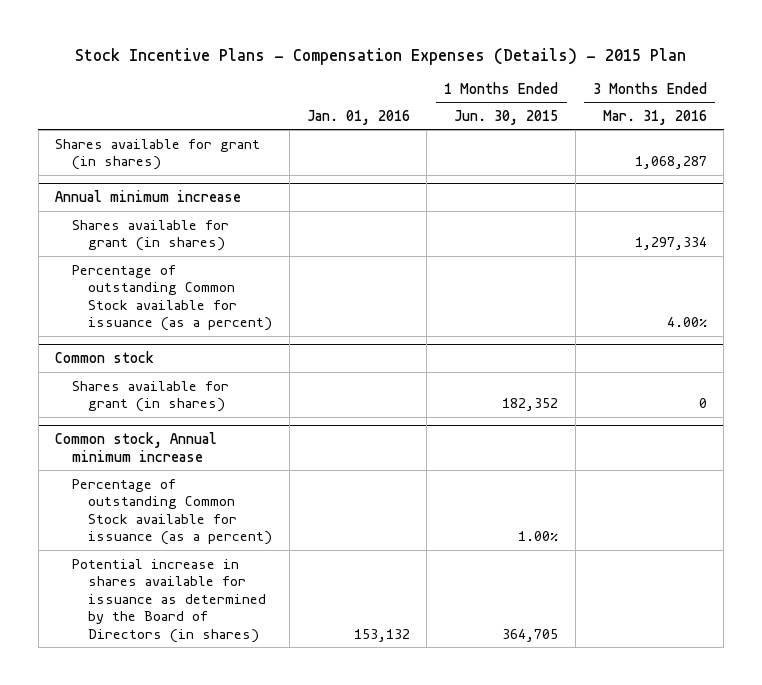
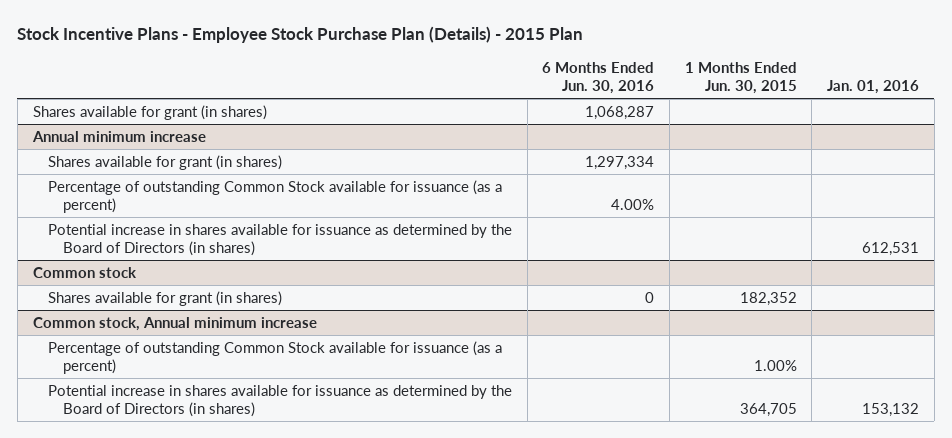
- Stock Incentive Plans - Compensation Expenses (Details) - 2015 Plan
+ Stock Incentive Plans - Employee Stock Purchase Plan (Details) - 2015 Plan
- | Jan. 01, 2016 | 1 Months Ended Jun. 30, 2015 | 3 Months Ended Mar. 31, 2016
+ | 6 Months Ended Jun. 30, 2016 | 1 Months Ended Jun. 30, 2015 | Jan. 01, 2016
@ Annual minimum increase
+ Potential increase in shares available for issuance as determined by the Board of Directors (in shares) | | | 612,531

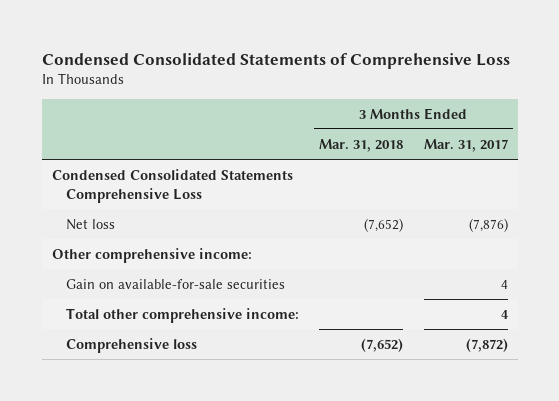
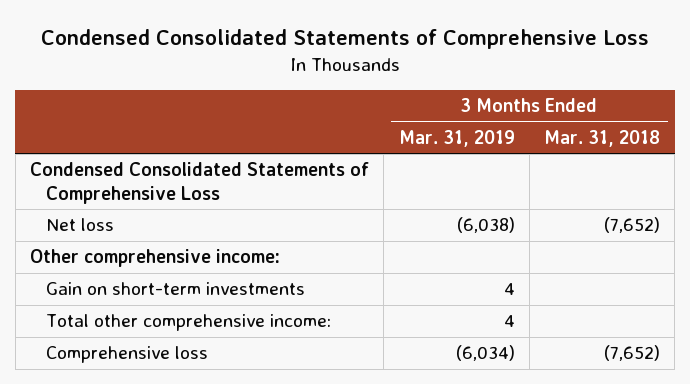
- | 3 Months Ended Mar. 31, 2018 | 3 Months Ended Mar. 31, 2017
+ | 3 Months Ended Mar. 31, 2019 | 3 Months Ended Mar. 31, 2018
- Condensed Consolidated Statements Comprehensive Loss
+ Condensed Consolidated Statements of Comprehensive Loss
- Gain on available-for-sale securities | | 4
+ Gain on short-term investments | 4 |

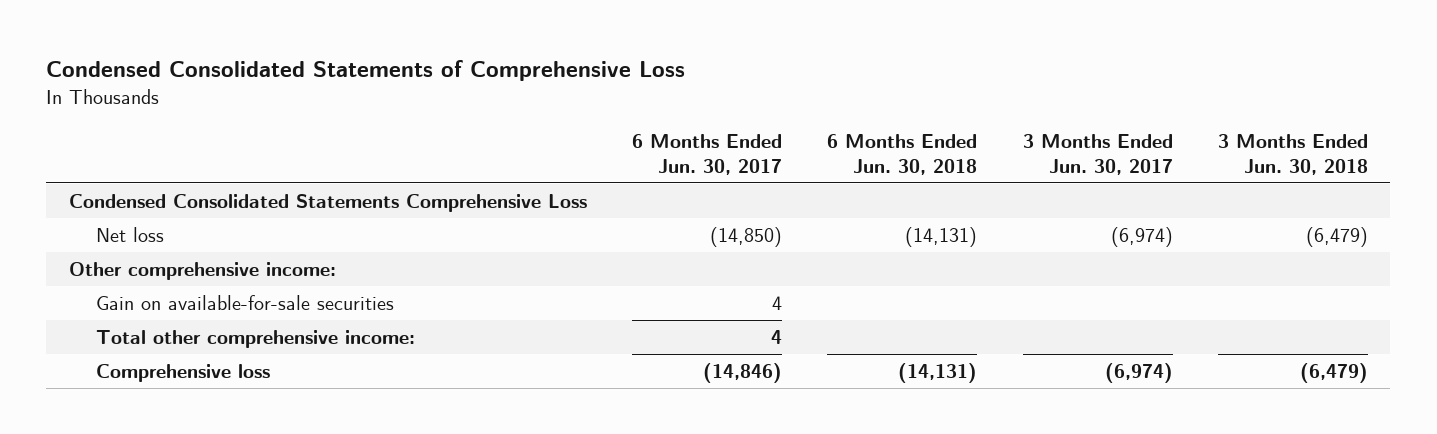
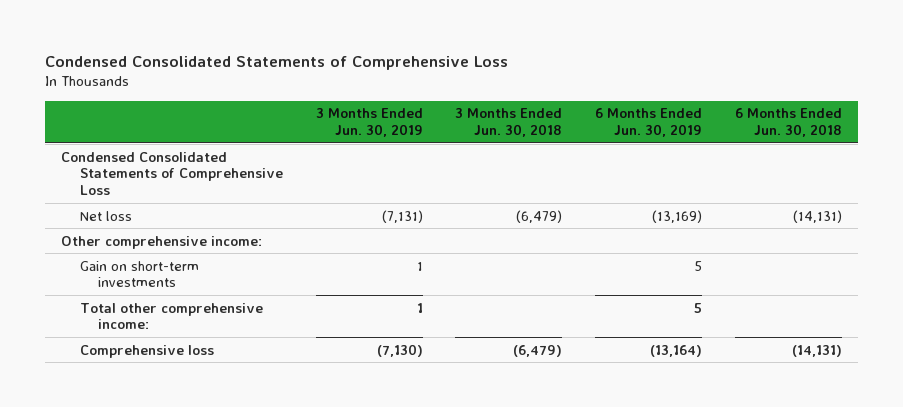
- | 6 Months Ended Jun. 30, 2017 | 6 Months Ended Jun. 30, 2018 | 3 Months Ended Jun. 30, 2017 | 3 Months Ended Jun. 30, 2018
+ | 3 Months Ended Jun. 30, 2019 | 3 Months Ended Jun. 30, 2018 | 6 Months Ended Jun. 30, 2019 | 6 Months Ended Jun. 30, 2018
- Condensed Consolidated Statements Comprehensive Loss
+ Condensed Consolidated Statements of Comprehensive Loss
- Gain on available-for-sale securities | 4 | | |
+ Gain on short-term investments | 1 | | 5 |

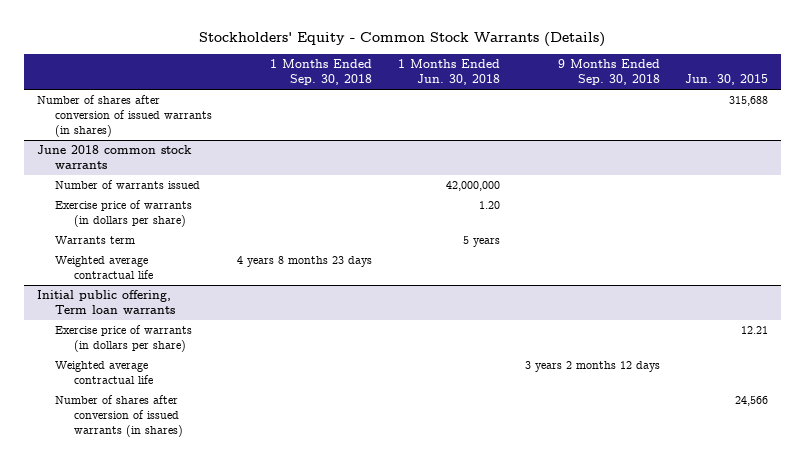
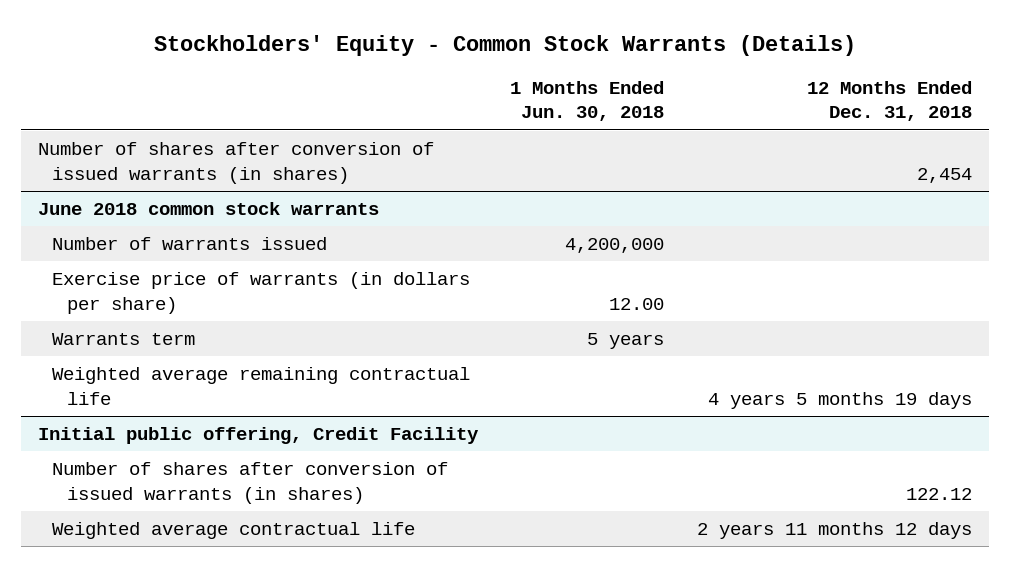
- | 1 Months Ended Sep. 30, 2018 | 1 Months Ended Jun. 30, 2018 | 9 Months Ended Sep. 30, 2018 | Jun. 30, 2015
+ | 1 Months Ended Jun. 30, 2018 | 12 Months Ended Dec. 31, 2018
@ June 2018 common stock warrants
- Number of warrants issued | | 42,000,000 | |
- Exercise price of warrants (in dollars per share) | | 1.20 | |
+ Number of warrants issued | 4,200,000 |
+ Exercise price of warrants (in dollars per share) | 12.00 |
- Weighted average contractual life | 4 years 8 months 23 days | | |
- Initial public offering, Term loan warrants
- Exercise price of warrants (in dollars per share) | | | | 12.21
- Weighted average contractual life | | | 3 years 2 months 12 days |
- Number of shares after conversion of issued warrants (in shares) | | | | 24,566
@ June 2018 common stock warrants
+ Weighted average remaining contractual life | | 4 years 5 months 19 days
+ Initial public offering, Credit Facility
+ Number of shares after conversion of issued warrants (in shares) | | 122.12
+ Weighted average contractual life | | 2 years 11 months 12 days

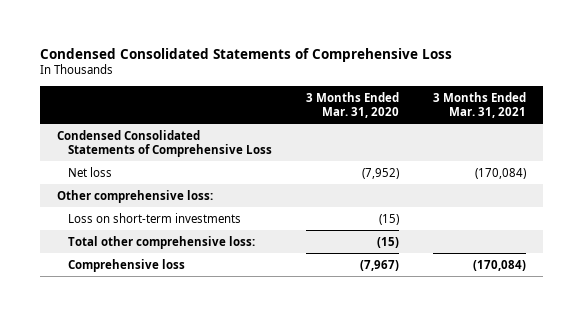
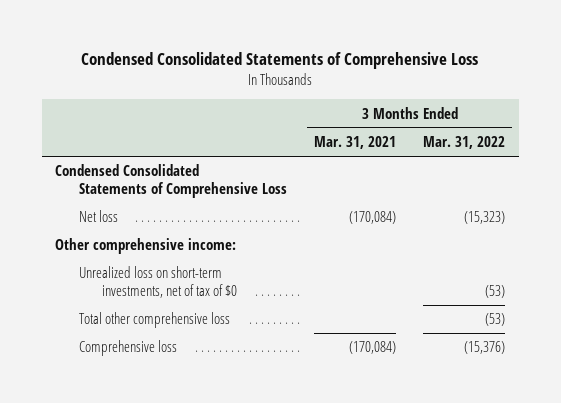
- | 3 Months Ended Mar. 31, 2020 | 3 Months Ended Mar. 31, 2021
+ | 3 Months Ended Mar. 31, 2021 | 3 Months Ended Mar. 31, 2022
- Other comprehensive loss:
- Loss on short-term investments | (15) |
- Total other comprehensive loss: | (15) |
+ Other comprehensive income:
+ Unrealized loss on short-term investments, net of tax of $0 | | (53)
+ Total other comprehensive loss | | (53)

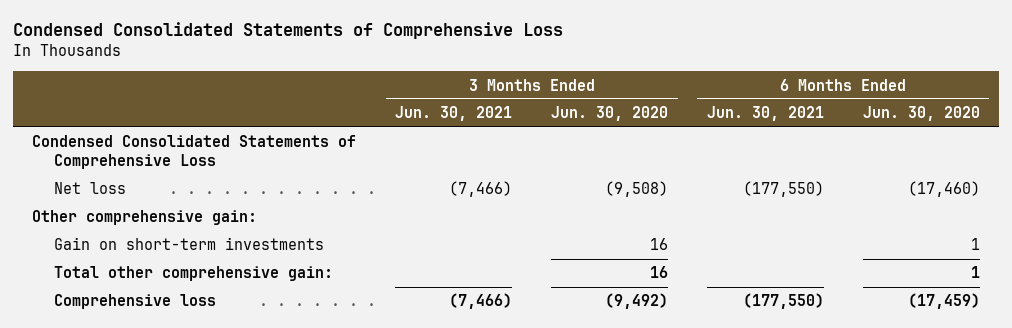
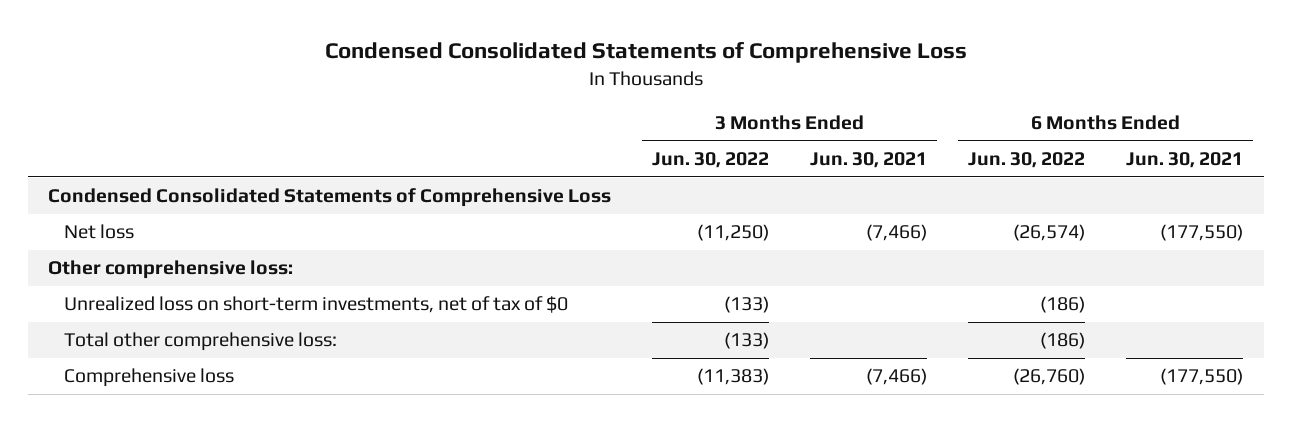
- | 3 Months Ended Jun. 30, 2021 | 3 Months Ended Jun. 30, 2020 | 6 Months Ended Jun. 30, 2021 | 6 Months Ended Jun. 30, 2020
+ | 3 Months Ended Jun. 30, 2022 | 3 Months Ended Jun. 30, 2021 | 6 Months Ended Jun. 30, 2022 | 6 Months Ended Jun. 30, 2021
- Other comprehensive gain:
- Gain on short-term investments | | 16 | | 1
- Total other comprehensive gain: | | 16 | | 1
+ Other comprehensive loss:
+ Unrealized loss on short-term investments, net of tax of $0 | (133) | | (186) |
+ Total other comprehensive loss: | (133) | | (186) |

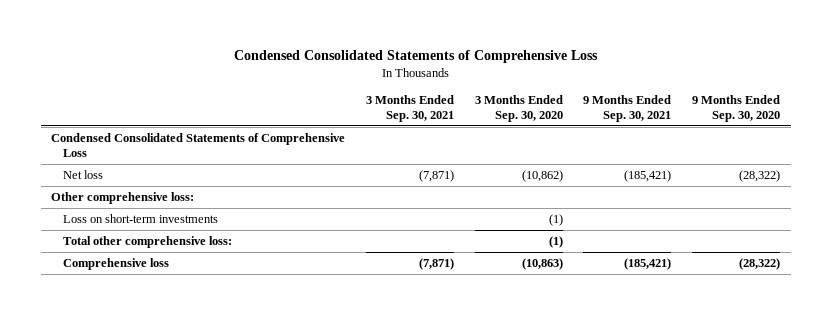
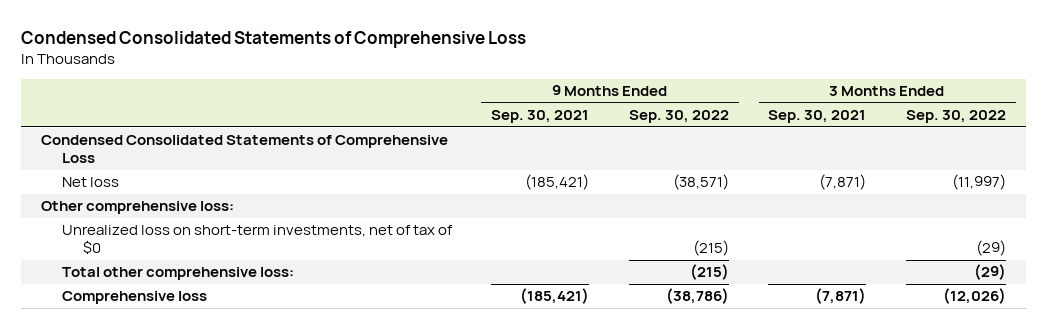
- | 3 Months Ended Sep. 30, 2021 | 3 Months Ended Sep. 30, 2020 | 9 Months Ended Sep. 30, 2021 | 9 Months Ended Sep. 30, 2020
+ | 9 Months Ended Sep. 30, 2021 | 9 Months Ended Sep. 30, 2022 | 3 Months Ended Sep. 30, 2021 | 3 Months Ended Sep. 30, 2022
- Loss on short-term investments | | (1) | |
+ Unrealized loss on short-term investments, net of tax of $0 | | (215) | | (29)

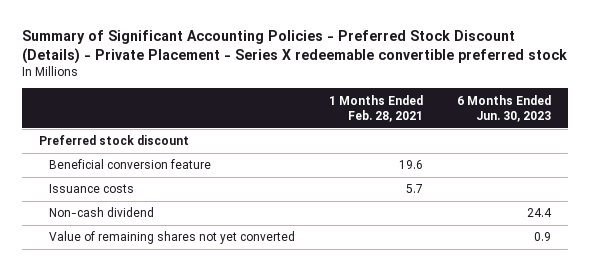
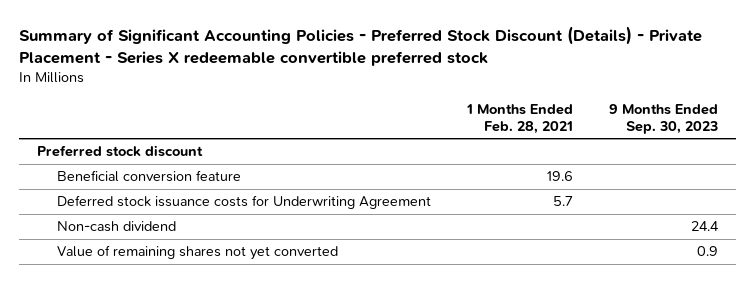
- | 1 Months Ended Feb. 28, 2021 | 6 Months Ended Jun. 30, 2023
+ | 1 Months Ended Feb. 28, 2021 | 9 Months Ended Sep. 30, 2023
- Issuance costs | 5.7 |
+ Deferred stock issuance costs for Underwriting Agreement | 5.7 |

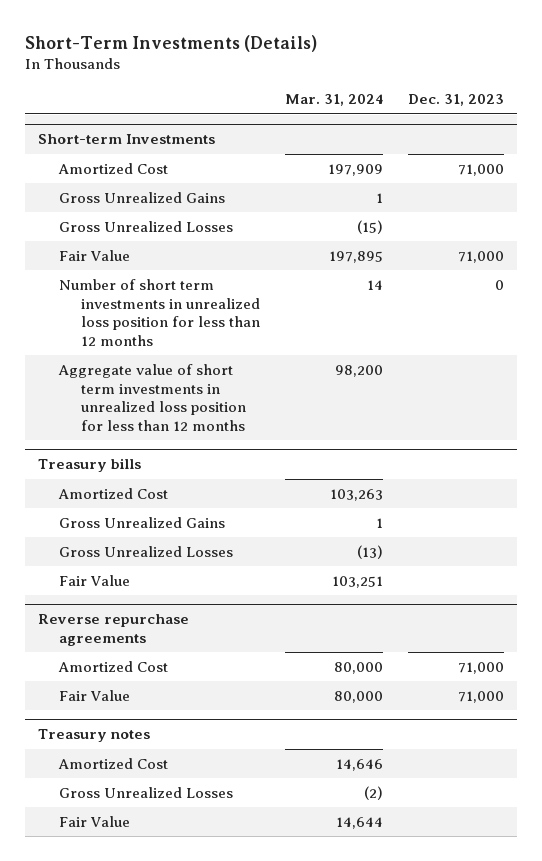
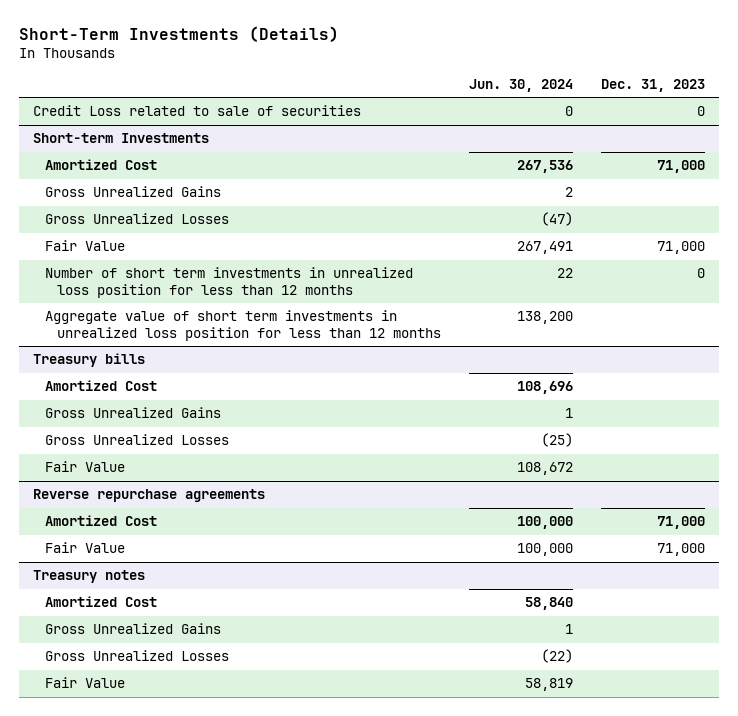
- | Mar. 31, 2024 | Dec. 31, 2023
+ | Jun. 30, 2024 | Dec. 31, 2023
+ Credit Loss related to sale of securities | 0 | 0
@ Treasury notes
+ Gross Unrealized Gains | 1 |

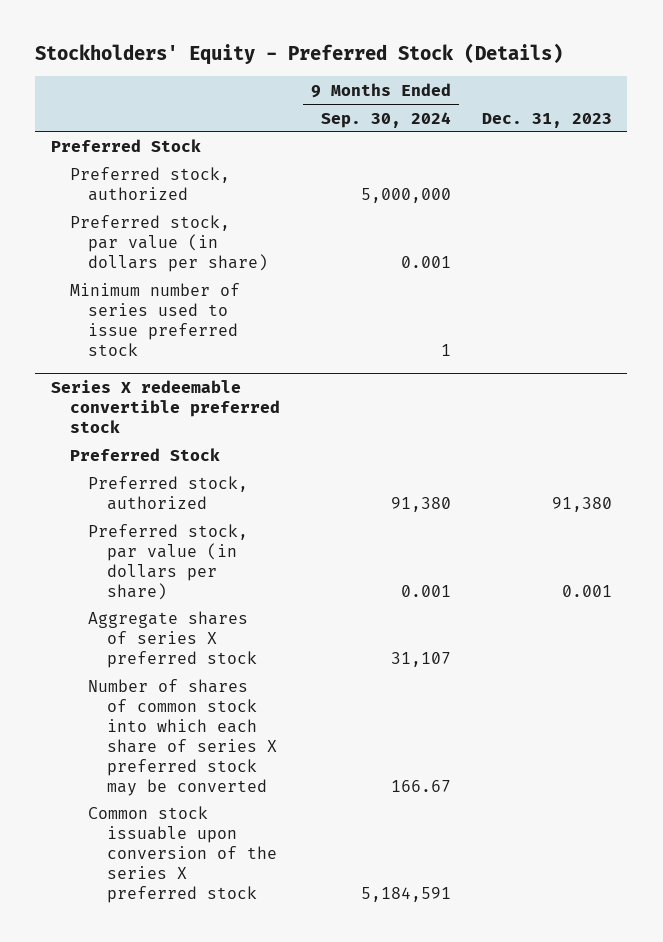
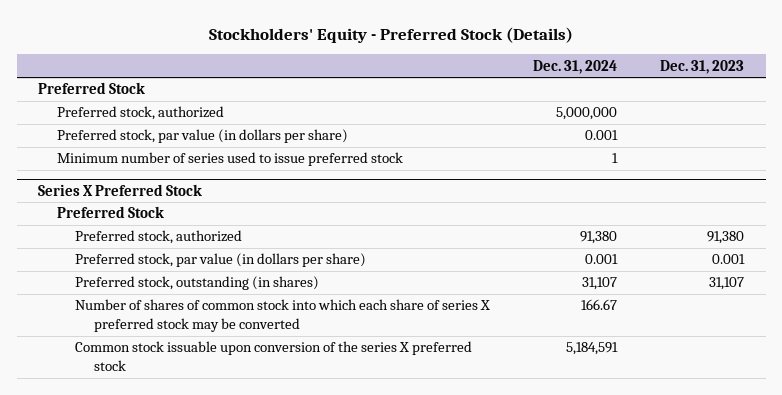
- | 9 Months Ended Sep. 30, 2024 | Dec. 31, 2023
+ | Dec. 31, 2024 | Dec. 31, 2023
- Series X redeemable convertible preferred stock
+ Series X Preferred Stock
- Aggregate shares of series X preferred stock | 31,107 |
+ Preferred stock, outstanding (in shares) | 31,107 | 31,107

